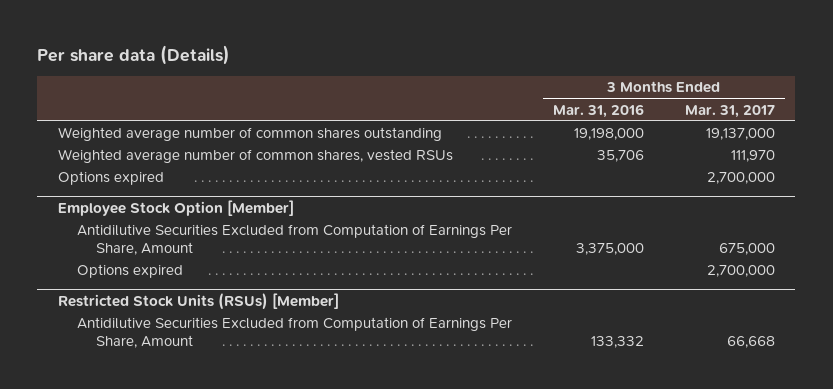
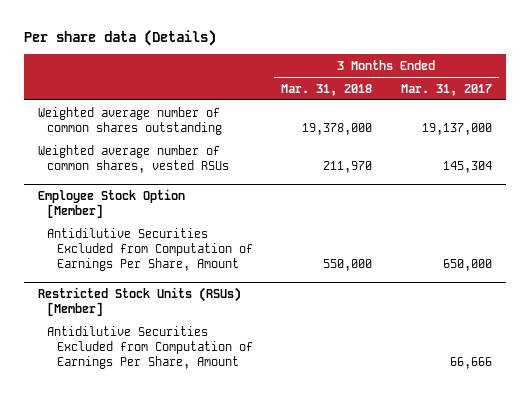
- | 3 Months Ended Mar. 31, 2016 | 3 Months Ended Mar. 31, 2017
+ | 3 Months Ended Mar. 31, 2018 | 3 Months Ended Mar. 31, 2017
- Weighted average number of common shares, vested RSUs | 35,706 | 111,970
- Options expired | | 2,700,000
+ Weighted average number of common shares, vested RSUs | 211,970 | 145,304
@ Employee Stock Option [Member]
- Antidilutive Securities Excluded from Computation of Earnings Per Share, Amount | 3,375,000 | 675,000
- Options expired | | 2,700,000
+ Antidilutive Securities Excluded from Computation of Earnings Per Share, Amount | 550,000 | 650,000
@ Restricted Stock Units (RSUs) [Member]
- Antidilutive Securities Excluded from Computation of Earnings Per Share, Amount | 133,332 | 66,668
+ Antidilutive Securities Excluded from Computation of Earnings Per Share, Amount | | 66,666

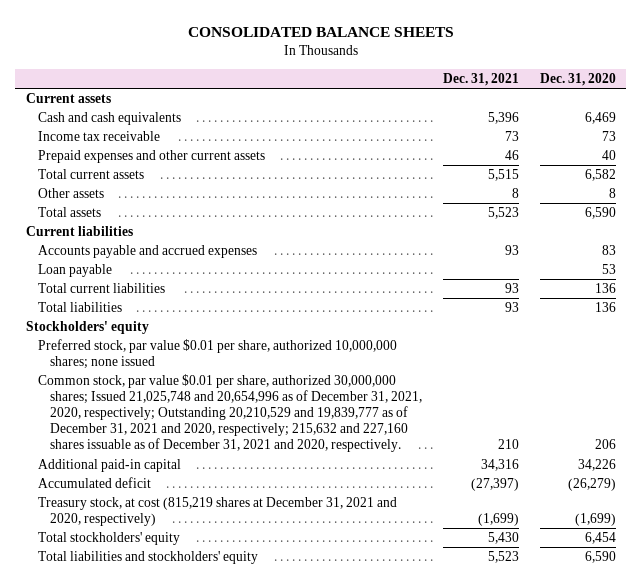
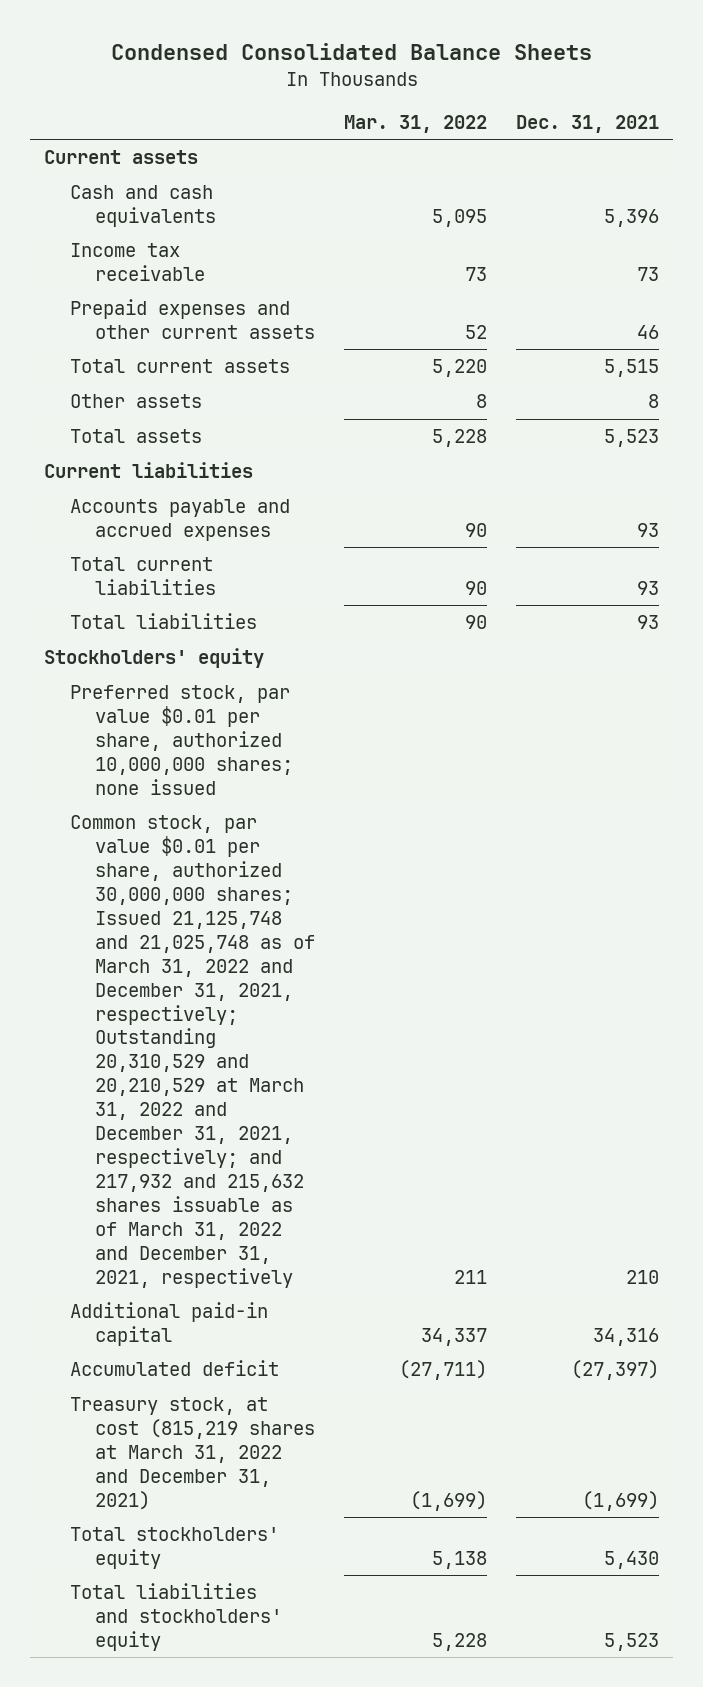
- CONSOLIDATED BALANCE SHEETS
+ Condensed Consolidated Balance Sheets
- | Dec. 31, 2021 | Dec. 31, 2020
+ | Mar. 31, 2022 | Dec. 31, 2021
- Loan payable | | 53
- Common stock, par value $0.01 per share, authorized 30,000,000 shares; Issued 21,025,748 and 20,654,996 as of December 31, 2021, 2020, respectively; Outstanding 20,210,529 and 19,839,777 as of December 31, 2021 and 2020, respectively; 215,632 and 227,160 shares issuable as of December 31, 2021 and 2020, respectively. | 210 | 206
+ Common stock, par value $0.01 per share, authorized 30,000,000 shares; Issued 21,125,748 and 21,025,748 as of March 31, 2022 and December 31, 2021, respectively; Outstanding 20,310,529 and 20,210,529 at March 31, 2022 and December 31, 2021, respectively; and 217,932 and 215,632 shares issuable as of March 31, 2022 and December 31, 2021, respectively | 211 | 210
- Treasury stock, at cost (815,219 shares at December 31, 2021 and 2020, respectively) | (1,699) | (1,699)
+ Treasury stock, at cost (815,219 shares at March 31, 2022 and December 31, 2021) | (1,699) | (1,699)

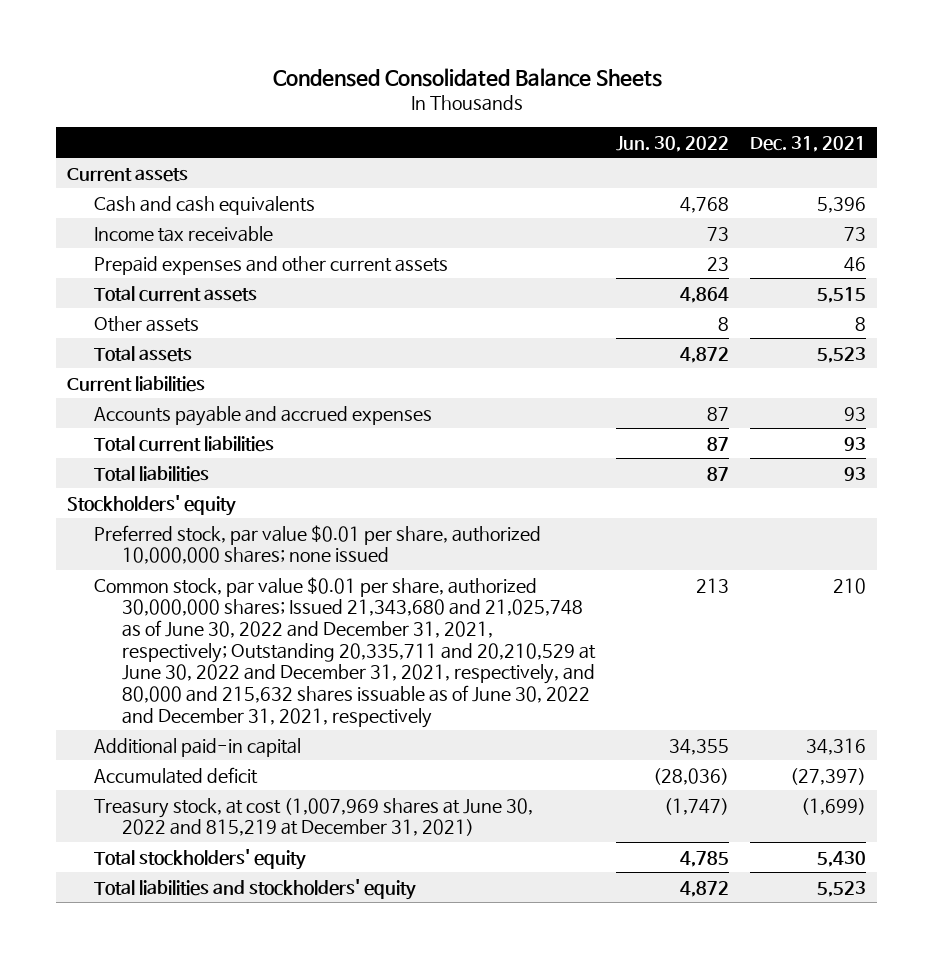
- | Mar. 31, 2022 | Dec. 31, 2021
+ | Jun. 30, 2022 | Dec. 31, 2021
- Common stock, par value $0.01 per share, authorized 30,000,000 shares; Issued 21,125,748 and 21,025,748 as of March 31, 2022 and December 31, 2021, respectively; Outstanding 20,310,529 and 20,210,529 at March 31, 2022 and December 31, 2021, respectively; and 217,932 and 215,632 shares issuable as of March 31, 2022 and December 31, 2021, respectively | 211 | 210
+ Common stock, par value $0.01 per share, authorized 30,000,000 shares; Issued 21,343,680 and 21,025,748 as of June 30, 2022 and December 31, 2021, respectively; Outstanding 20,335,711 and 20,210,529 at June 30, 2022 and December 31, 2021, respectively, and 80,000 and 215,632 shares issuable as of June 30, 2022 and December 31, 2021, respectively | 213 | 210
- Treasury stock, at cost (815,219 shares at March 31, 2022 and December 31, 2021) | (1,699) | (1,699)
+ Treasury stock, at cost (1,007,969 shares at June 30, 2022 and 815,219 at December 31, 2021) | (1,747) | (1,699)

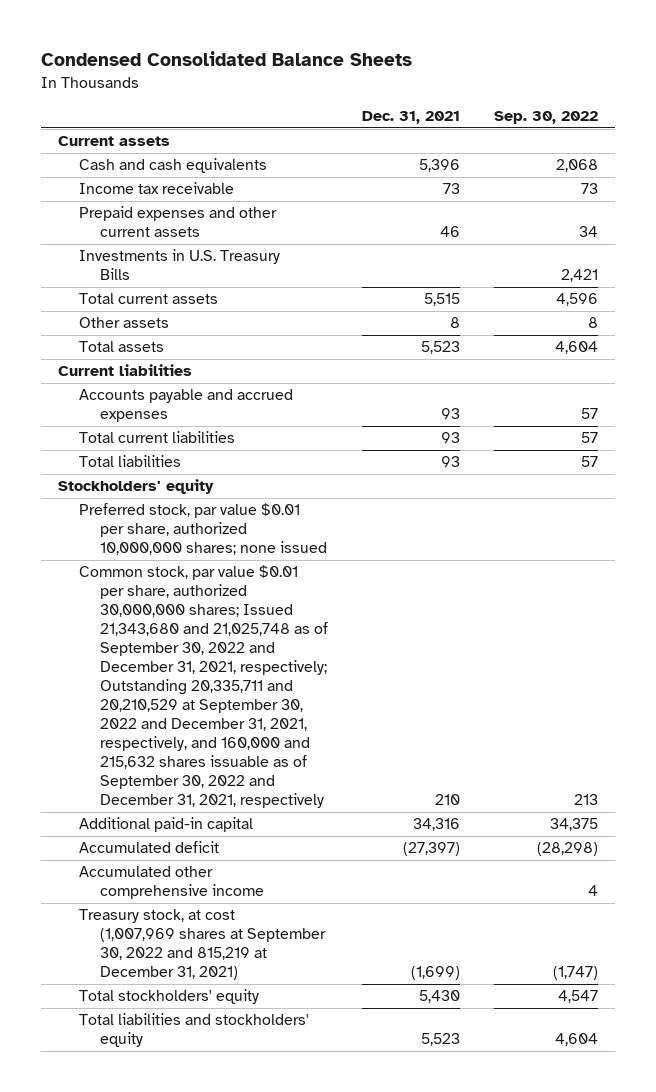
- | Jun. 30, 2022 | Dec. 31, 2021
+ | Dec. 31, 2021 | Sep. 30, 2022
+ Investments in U.S. Treasury Bills | | 2,421
- Common stock, par value $0.01 per share, authorized 30,000,000 shares; Issued 21,343,680 and 21,025,748 as of June 30, 2022 and December 31, 2021, respectively; Outstanding 20,335,711 and 20,210,529 at June 30, 2022 and December 31, 2021, respectively, and 80,000 and 215,632 shares issuable as of June 30, 2022 and December 31, 2021, respectively | 213 | 210
+ Common stock, par value $0.01 per share, authorized 30,000,000 shares; Issued 21,343,680 and 21,025,748 as of September 30, 2022 and December 31, 2021, respectively; Outstanding 20,335,711 and 20,210,529 at September 30, 2022 and December 31, 2021, respectively, and 160,000 and 215,632 shares issuable as of September 30, 2022 and December 31, 2021, respectively | 210 | 213
- Treasury stock, at cost (1,007,969 shares at June 30, 2022 and 815,219 at December 31, 2021) | (1,747) | (1,699)
+ Accumulated other comprehensive income | | 4
+ Treasury stock, at cost (1,007,969 shares at September 30, 2022 and 815,219 at December 31, 2021) | (1,699) | (1,747)

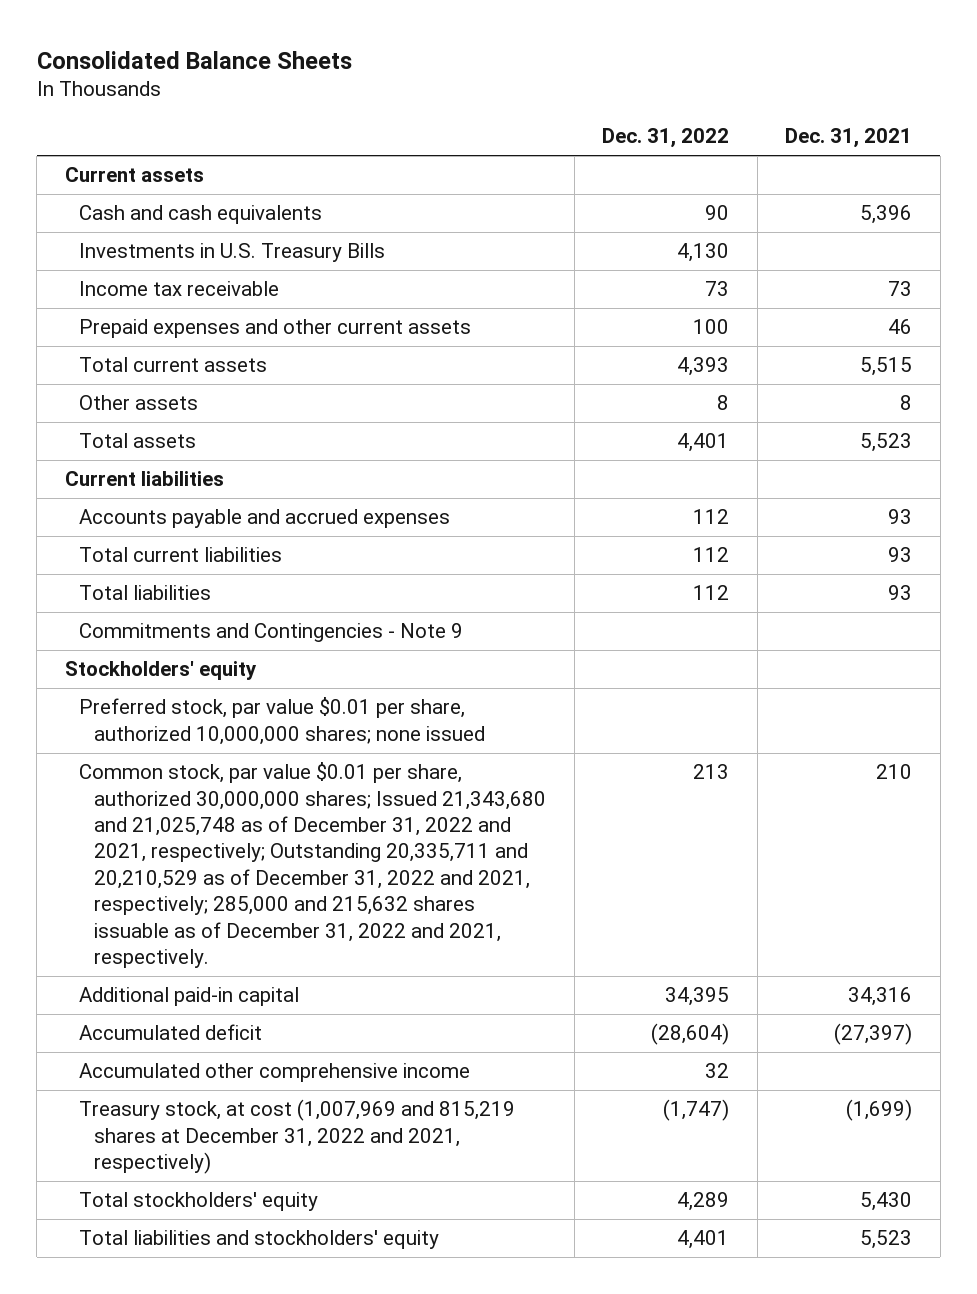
- Condensed Consolidated Balance Sheets
+ Consolidated Balance Sheets
- | Dec. 31, 2021 | Sep. 30, 2022
+ | Dec. 31, 2022 | Dec. 31, 2021
moved up: Investments in U.S. Treasury Bills | 4,130 |
+ Commitments and Contingencies - Note 9
- Common stock, par value $0.01 per share, authorized 30,000,000 shares; Issued 21,343,680 and 21,025,748 as of September 30, 2022 and December 31, 2021, respectively; Outstanding 20,335,711 and 20,210,529 at September 30, 2022 and December 31, 2021, respectively, and 160,000 and 215,632 shares issuable as of September 30, 2022 and December 31, 2021, respectively | 210 | 213
+ Common stock, par value $0.01 per share, authorized 30,000,000 shares; Issued 21,343,680 and 21,025,748 as of December 31, 2022 and 2021, respectively; Outstanding 20,335,711 and 20,210,529 as of December 31, 2022 and 2021, respectively; 285,000 and 215,632 shares issuable as of December 31, 2022 and 2021, respectively. | 213 | 210
- Treasury stock, at cost (1,007,969 shares at September 30, 2022 and 815,219 at December 31, 2021) | (1,699) | (1,747)
+ Treasury stock, at cost (1,007,969 and 815,219 shares at December 31, 2022 and 2021, respectively) | (1,747) | (1,699)

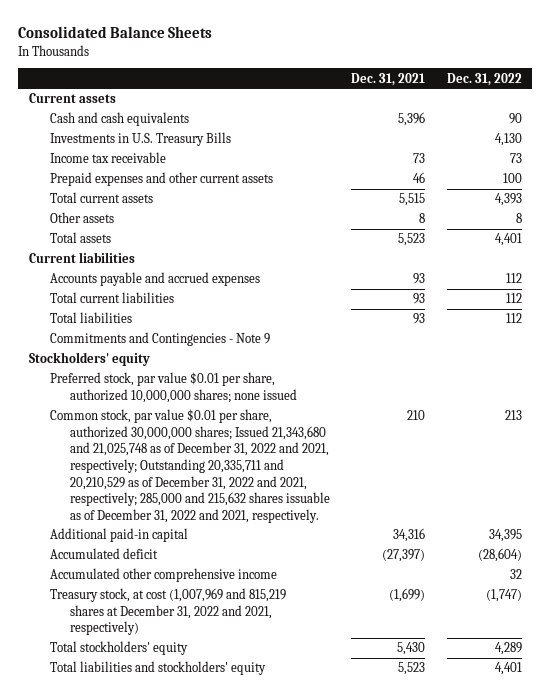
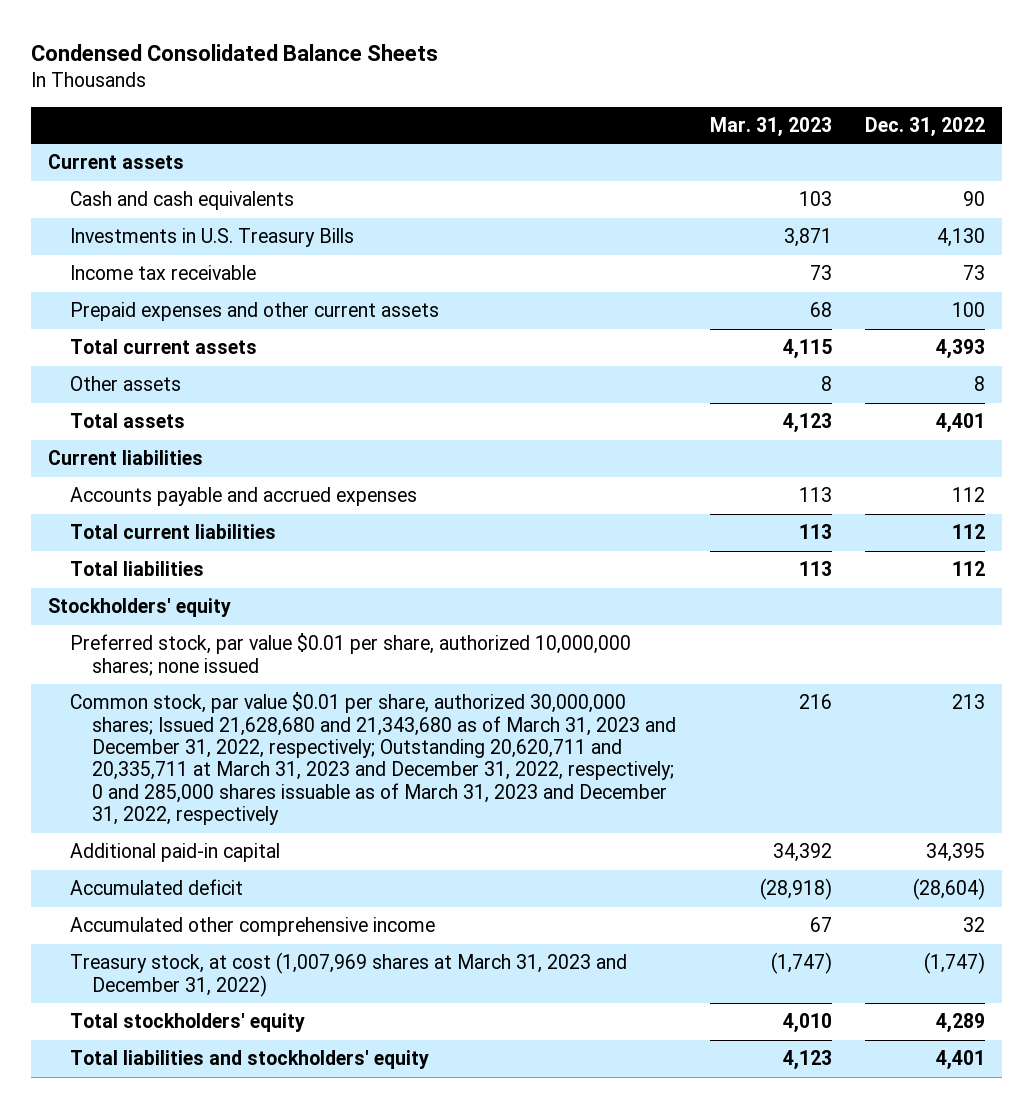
- Consolidated Balance Sheets
+ Condensed Consolidated Balance Sheets
- | Dec. 31, 2021 | Dec. 31, 2022
+ | Mar. 31, 2023 | Dec. 31, 2022
- Commitments and Contingencies - Note 9
- Common stock, par value $0.01 per share, authorized 30,000,000 shares; Issued 21,343,680 and 21,025,748 as of December 31, 2022 and 2021, respectively; Outstanding 20,335,711 and 20,210,529 as of December 31, 2022 and 2021, respectively; 285,000 and 215,632 shares issuable as of December 31, 2022 and 2021, respectively. | 210 | 213
+ Common stock, par value $0.01 per share, authorized 30,000,000 shares; Issued 21,628,680 and 21,343,680 as of March 31, 2023 and December 31, 2022, respectively; Outstanding 20,620,711 and 20,335,711 at March 31, 2023 and December 31, 2022, respectively; 0 and 285,000 shares issuable as of March 31, 2023 and December 31, 2022, respectively | 216 | 213
- Treasury stock, at cost (1,007,969 and 815,219 shares at December 31, 2022 and 2021, respectively) | (1,699) | (1,747)
+ Treasury stock, at cost (1,007,969 shares at March 31, 2023 and December 31, 2022) | (1,747) | (1,747)

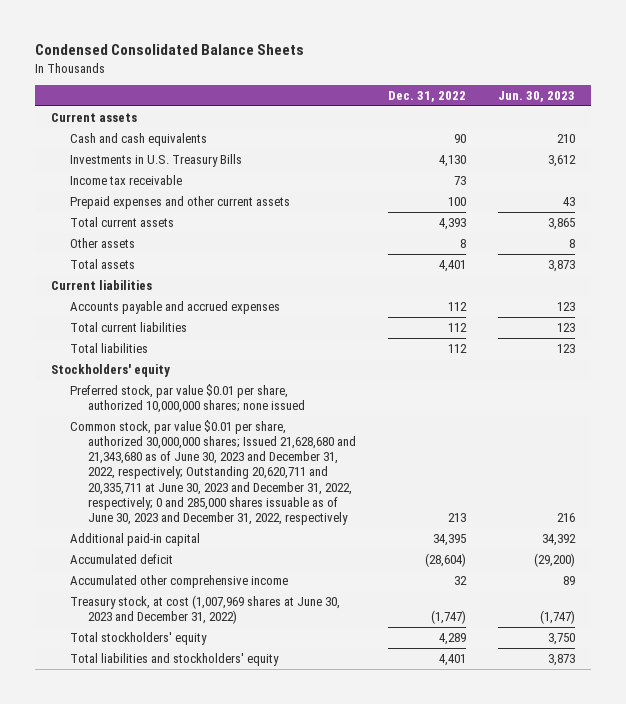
- | Mar. 31, 2023 | Dec. 31, 2022
+ | Dec. 31, 2022 | Jun. 30, 2023
- Common stock, par value $0.01 per share, authorized 30,000,000 shares; Issued 21,628,680 and 21,343,680 as of March 31, 2023 and December 31, 2022, respectively; Outstanding 20,620,711 and 20,335,711 at March 31, 2023 and December 31, 2022, respectively; 0 and 285,000 shares issuable as of March 31, 2023 and December 31, 2022, respectively | 216 | 213
+ Common stock, par value $0.01 per share, authorized 30,000,000 shares; Issued 21,628,680 and 21,343,680 as of June 30, 2023 and December 31, 2022, respectively; Outstanding 20,620,711 and 20,335,711 at June 30, 2023 and December 31, 2022, respectively; 0 and 285,000 shares issuable as of June 30, 2023 and December 31, 2022, respectively | 213 | 216
- Treasury stock, at cost (1,007,969 shares at March 31, 2023 and December 31, 2022) | (1,747) | (1,747)
+ Treasury stock, at cost (1,007,969 shares at June 30, 2023 and December 31, 2022) | (1,747) | (1,747)

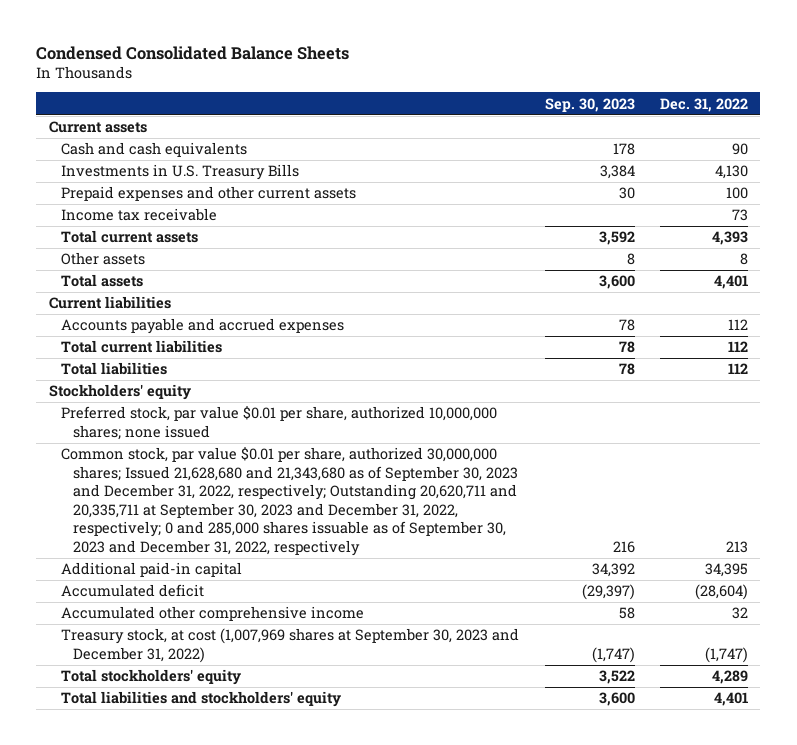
- | Dec. 31, 2022 | Jun. 30, 2023
+ | Sep. 30, 2023 | Dec. 31, 2022
moved down: Income tax receivable | | 73
- Common stock, par value $0.01 per share, authorized 30,000,000 shares; Issued 21,628,680 and 21,343,680 as of June 30, 2023 and December 31, 2022, respectively; Outstanding 20,620,711 and 20,335,711 at June 30, 2023 and December 31, 2022, respectively; 0 and 285,000 shares issuable as of June 30, 2023 and December 31, 2022, respectively | 213 | 216
+ Common stock, par value $0.01 per share, authorized 30,000,000 shares; Issued 21,628,680 and 21,343,680 as of September 30, 2023 and December 31, 2022, respectively; Outstanding 20,620,711 and 20,335,711 at September 30, 2023 and December 31, 2022, respectively; 0 and 285,000 shares issuable as of September 30, 2023 and December 31, 2022, respectively | 216 | 213
- Treasury stock, at cost (1,007,969 shares at June 30, 2023 and December 31, 2022) | (1,747) | (1,747)
+ Treasury stock, at cost (1,007,969 shares at September 30, 2023 and December 31, 2022) | (1,747) | (1,747)

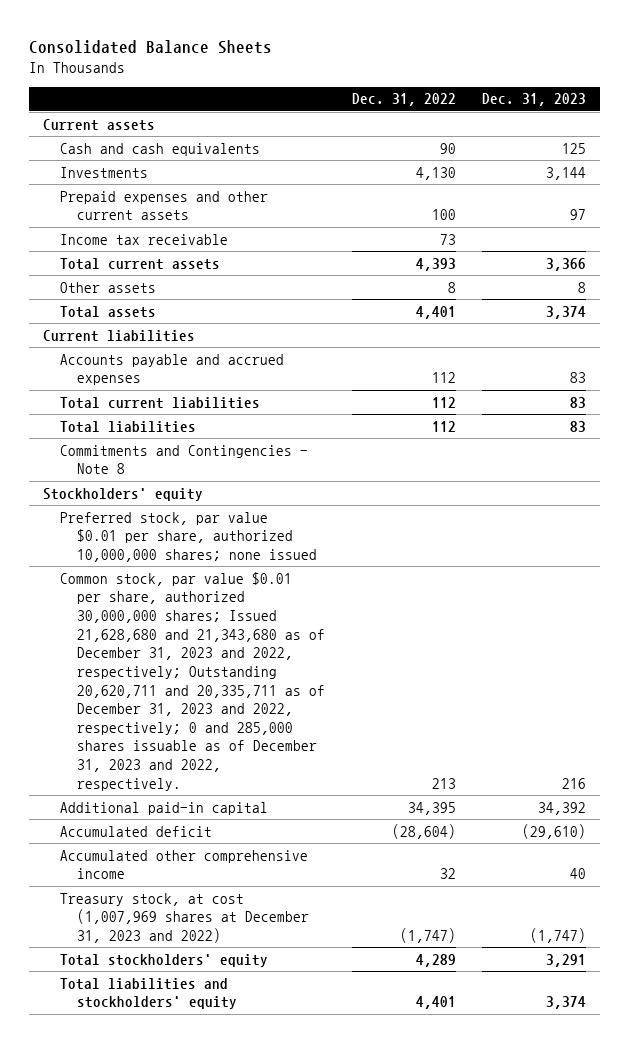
- Condensed Consolidated Balance Sheets
+ Consolidated Balance Sheets
- | Sep. 30, 2023 | Dec. 31, 2022
+ | Dec. 31, 2022 | Dec. 31, 2023
- Investments in U.S. Treasury Bills | 3,384 | 4,130
+ Investments | 4,130 | 3,144
+ Commitments and Contingencies - Note 8
- Common stock, par value $0.01 per share, authorized 30,000,000 shares; Issued 21,628,680 and 21,343,680 as of September 30, 2023 and December 31, 2022, respectively; Outstanding 20,620,711 and 20,335,711 at September 30, 2023 and December 31, 2022, respectively; 0 and 285,000 shares issuable as of September 30, 2023 and December 31, 2022, respectively | 216 | 213
+ Common stock, par value $0.01 per share, authorized 30,000,000 shares; Issued 21,628,680 and 21,343,680 as of December 31, 2023 and 2022, respectively; Outstanding 20,620,711 and 20,335,711 as of December 31, 2023 and 2022, respectively; 0 and 285,000 shares issuable as of December 31, 2023 and 2022, respectively. | 213 | 216
- Treasury stock, at cost (1,007,969 shares at September 30, 2023 and December 31, 2022) | (1,747) | (1,747)
+ Treasury stock, at cost (1,007,969 shares at December 31, 2023 and 2022) | (1,747) | (1,747)

